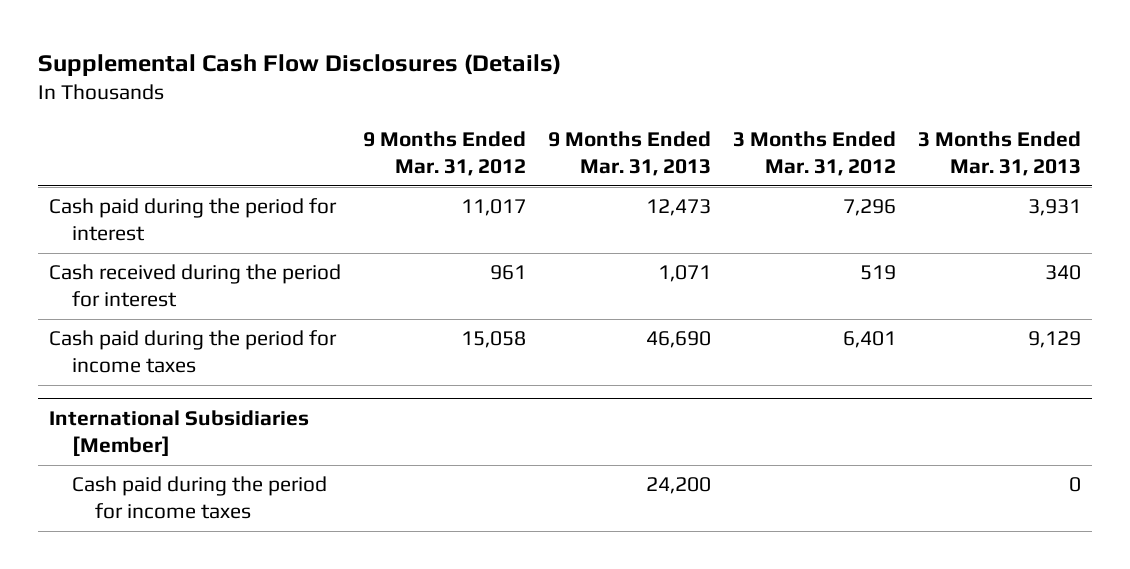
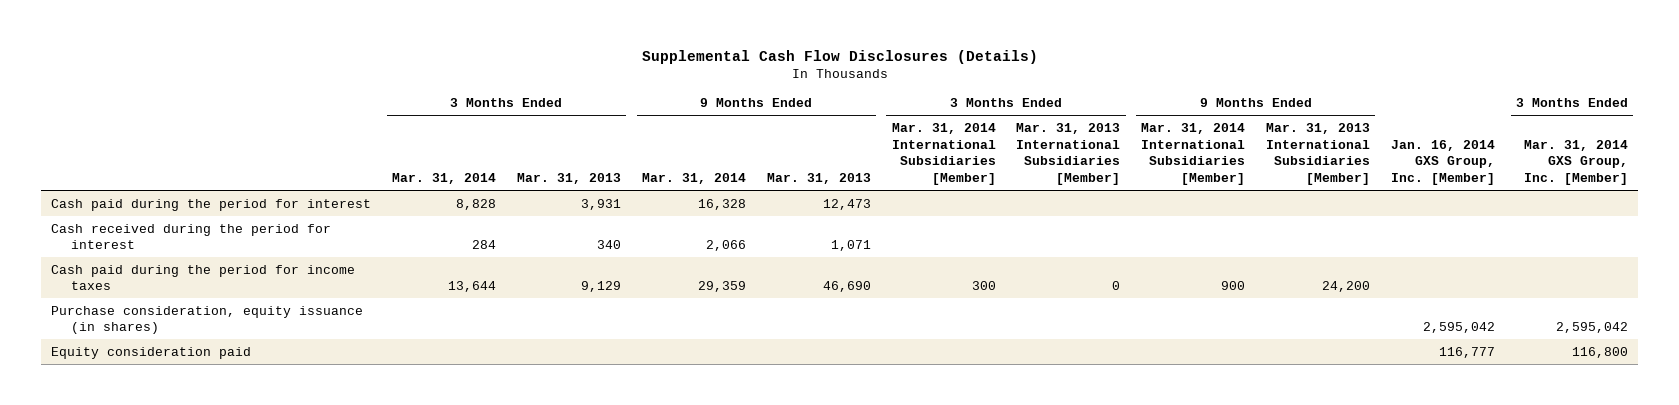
- | 9 Months Ended Mar. 31, 2012 | 9 Months Ended Mar. 31, 2013 | 3 Months Ended Mar. 31, 2012 | 3 Months Ended Mar. 31, 2013
+ | 3 Months Ended Mar. 31, 2014 | 3 Months Ended Mar. 31, 2013 | 9 Months Ended Mar. 31, 2014 | 9 Months Ended Mar. 31, 2013 | 3 Months Ended Mar. 31, 2014 International Subsidiaries [Member] | 3 Months Ended Mar. 31, 2013 International Subsidiaries [Member] | 9 Months Ended Mar. 31, 2014 International Subsidiaries [Member] | 9 Months Ended Mar. 31, 2013 International Subsidiaries [Member] | Jan. 16, 2014 GXS Group, Inc. [Member] | 3 Months Ended Mar. 31, 2014 GXS Group, Inc. [Member]
- International Subsidiaries [Member]
- Cash paid during the period for income taxes | | 24,200 | | 0
+ Purchase consideration, equity issuance (in shares) | | | | | | | | | 2,595,042 | 2,595,042
+ Equity consideration paid | | | | | | | | | 116,777 | 116,800

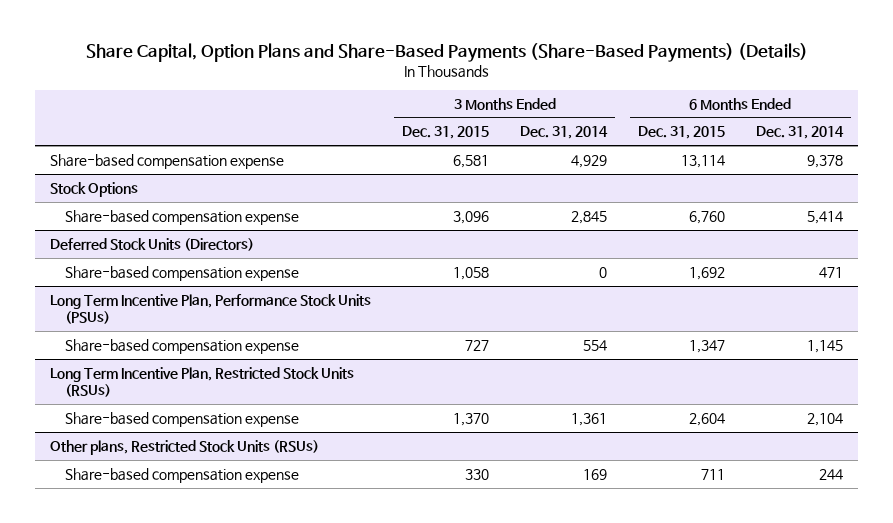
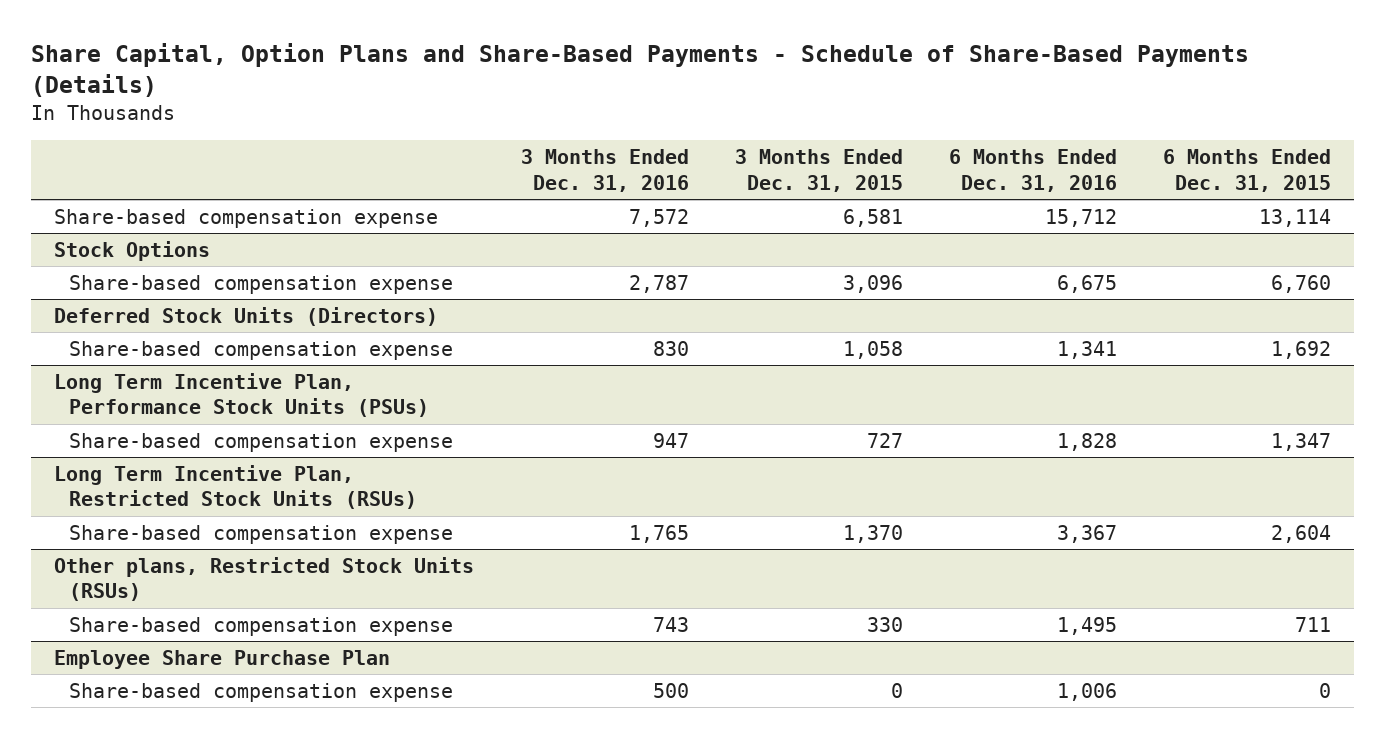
- Share Capital, Option Plans and Share-Based Payments (Share-Based Payments) (Details)
+ Share Capital, Option Plans and Share-Based Payments - Schedule of Share-Based Payments (Details)
- | 3 Months Ended Dec. 31, 2015 | 3 Months Ended Dec. 31, 2014 | 6 Months Ended Dec. 31, 2015 | 6 Months Ended Dec. 31, 2014
+ | 3 Months Ended Dec. 31, 2016 | 3 Months Ended Dec. 31, 2015 | 6 Months Ended Dec. 31, 2016 | 6 Months Ended Dec. 31, 2015
+ Employee Share Purchase Plan
+ Share-based compensation expense | 500 | 0 | 1,006 | 0

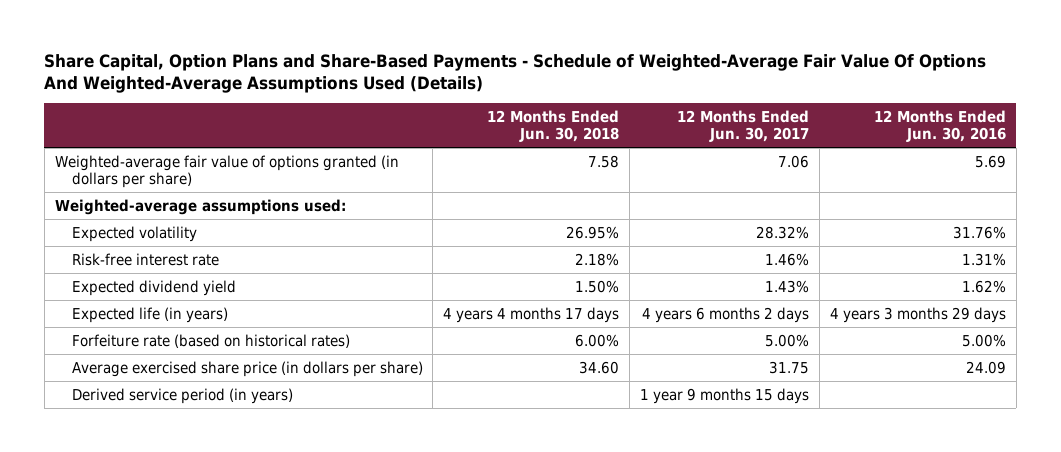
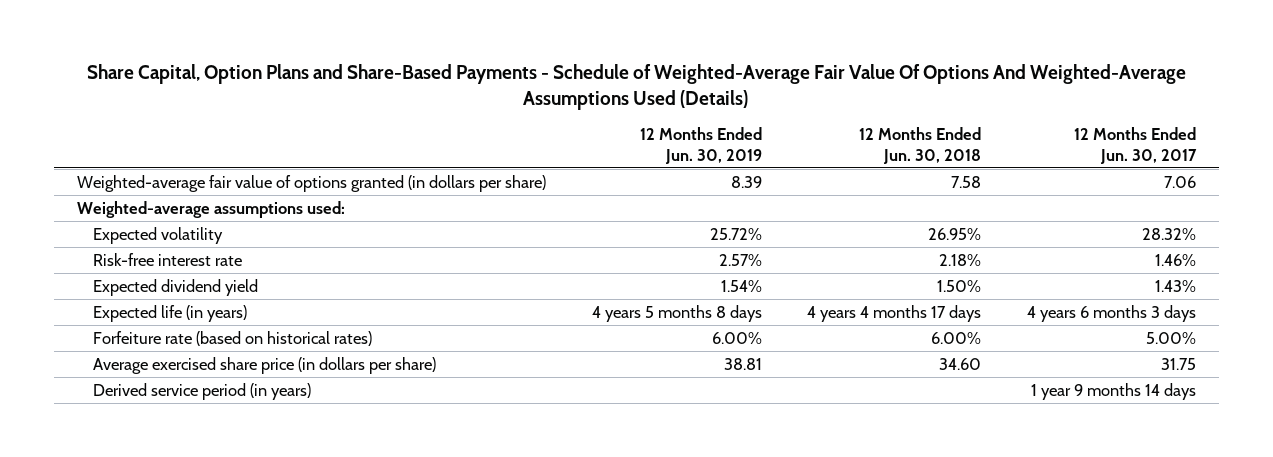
- | 12 Months Ended Jun. 30, 2018 | 12 Months Ended Jun. 30, 2017 | 12 Months Ended Jun. 30, 2016
+ | 12 Months Ended Jun. 30, 2019 | 12 Months Ended Jun. 30, 2018 | 12 Months Ended Jun. 30, 2017
- Expected life (in years) | 4 years 4 months 17 days | 4 years 6 months 2 days | 4 years 3 months 29 days
+ Expected life (in years) | 4 years 5 months 8 days | 4 years 4 months 17 days | 4 years 6 months 3 days
- Derived service period (in years) | | 1 year 9 months 15 days |
+ Derived service period (in years) | | | 1 year 9 months 14 days

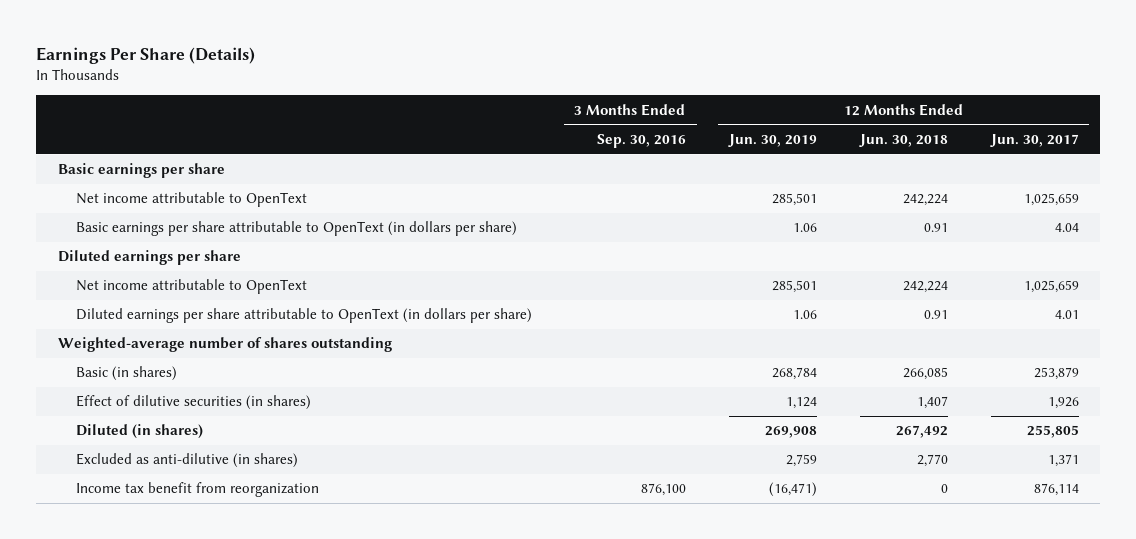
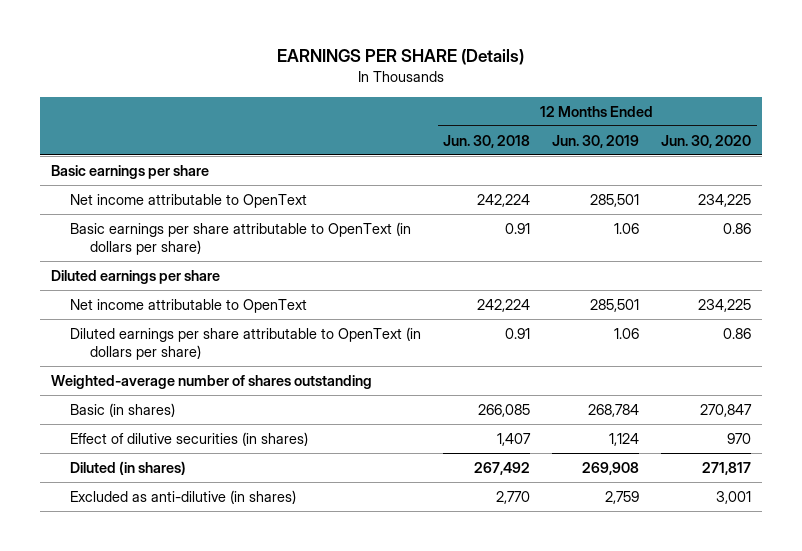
- Earnings Per Share (Details)
+ EARNINGS PER SHARE (Details)
- | 3 Months Ended Sep. 30, 2016 | 12 Months Ended Jun. 30, 2019 | 12 Months Ended Jun. 30, 2018 | 12 Months Ended Jun. 30, 2017
+ | 12 Months Ended Jun. 30, 2018 | 12 Months Ended Jun. 30, 2019 | 12 Months Ended Jun. 30, 2020
- Income tax benefit from reorganization | 876,100 | (16,471) | 0 | 876,114

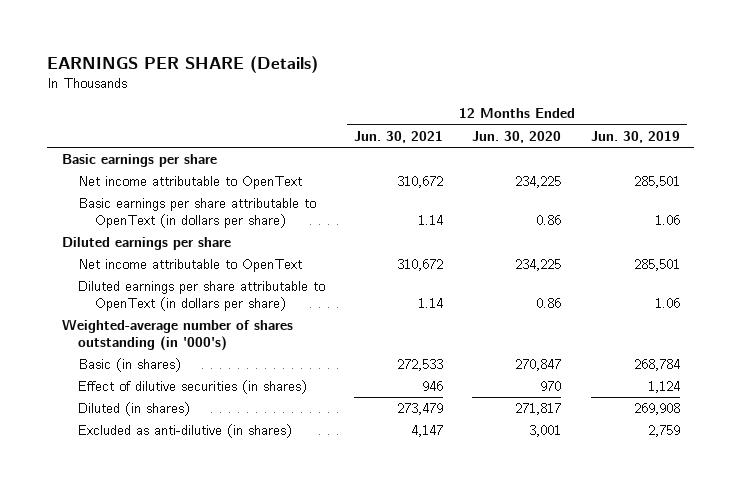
- | 12 Months Ended Jun. 30, 2018 | 12 Months Ended Jun. 30, 2019 | 12 Months Ended Jun. 30, 2020
+ | 12 Months Ended Jun. 30, 2021 | 12 Months Ended Jun. 30, 2020 | 12 Months Ended Jun. 30, 2019
- Weighted-average number of shares outstanding
+ Weighted-average number of shares outstanding (in '000's)

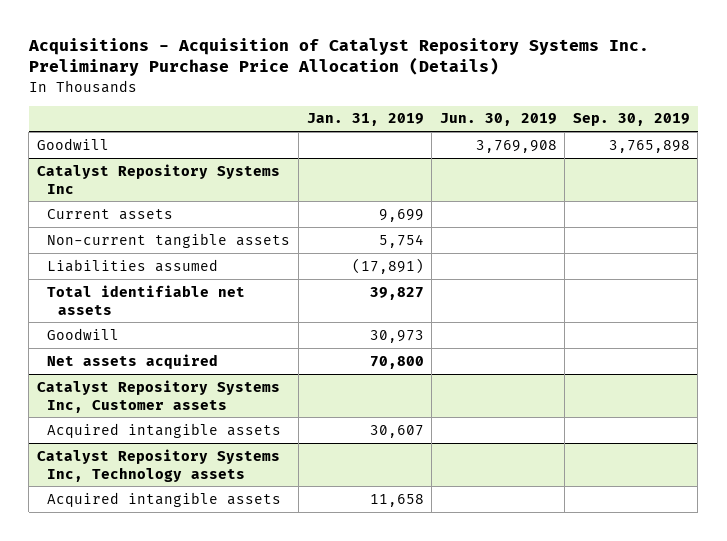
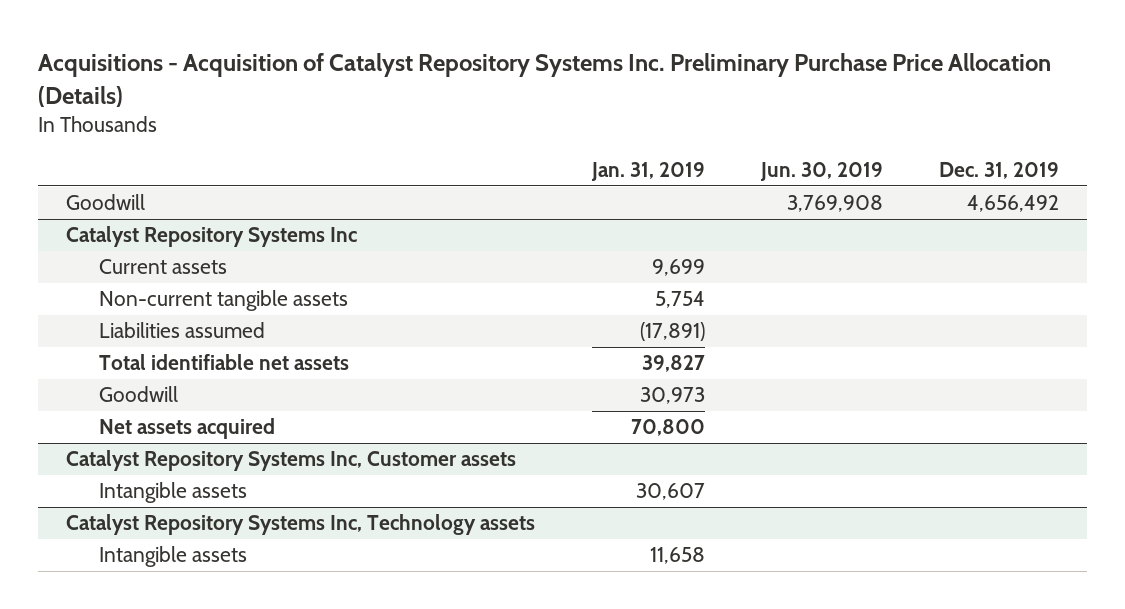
- | Jan. 31, 2019 | Jun. 30, 2019 | Sep. 30, 2019
+ | Jan. 31, 2019 | Jun. 30, 2019 | Dec. 31, 2019
@ Catalyst Repository Systems Inc, Customer assets
- Acquired intangible assets | 30,607 | |
+ Intangible assets | 30,607 | |
@ Catalyst Repository Systems Inc, Technology assets
- Acquired intangible assets | 11,658 | |
+ Intangible assets | 11,658 | |

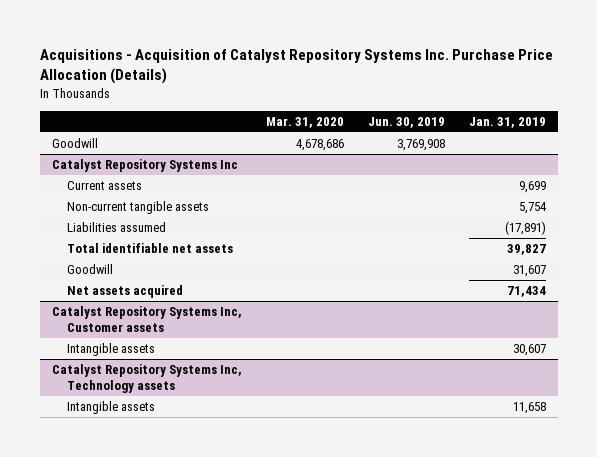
- Acquisitions - Acquisition of Catalyst Repository Systems Inc. Preliminary Purchase Price Allocation (Details)
+ Acquisitions - Acquisition of Catalyst Repository Systems Inc. Purchase Price Allocation (Details)
- | Jan. 31, 2019 | Jun. 30, 2019 | Dec. 31, 2019
+ | Mar. 31, 2020 | Jun. 30, 2019 | Jan. 31, 2019
@ Catalyst Repository Systems Inc
- Goodwill | 30,973 | |
- Net assets acquired | 70,800 | |
+ Goodwill | | | 31,607
+ Net assets acquired | | | 71,434

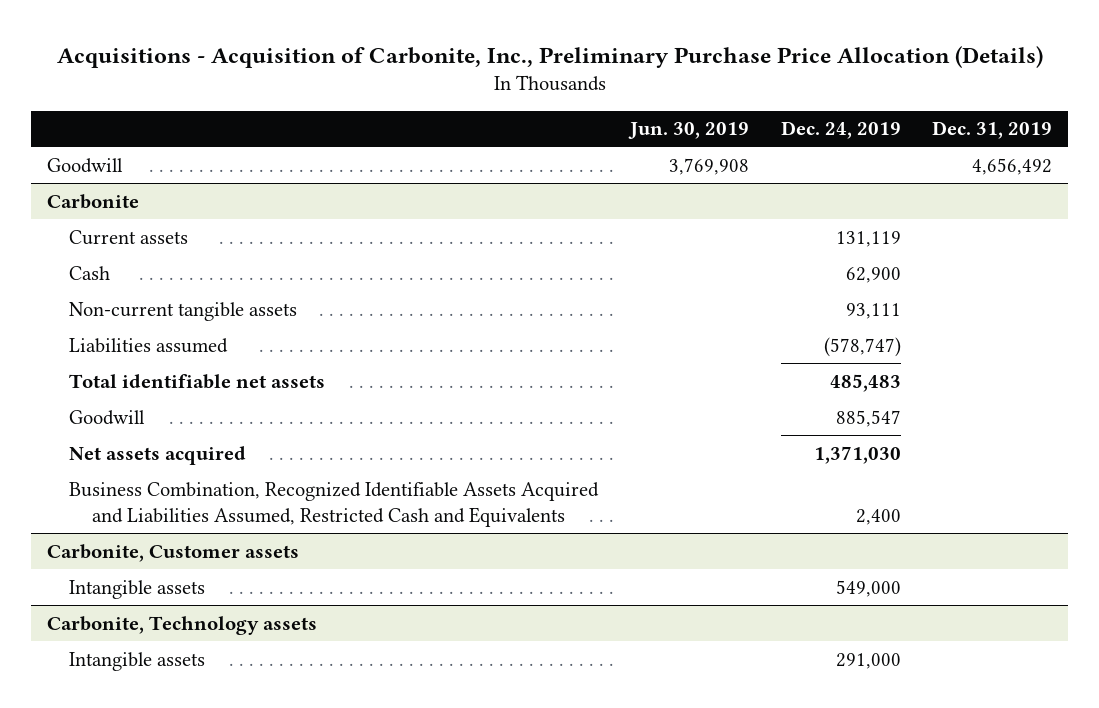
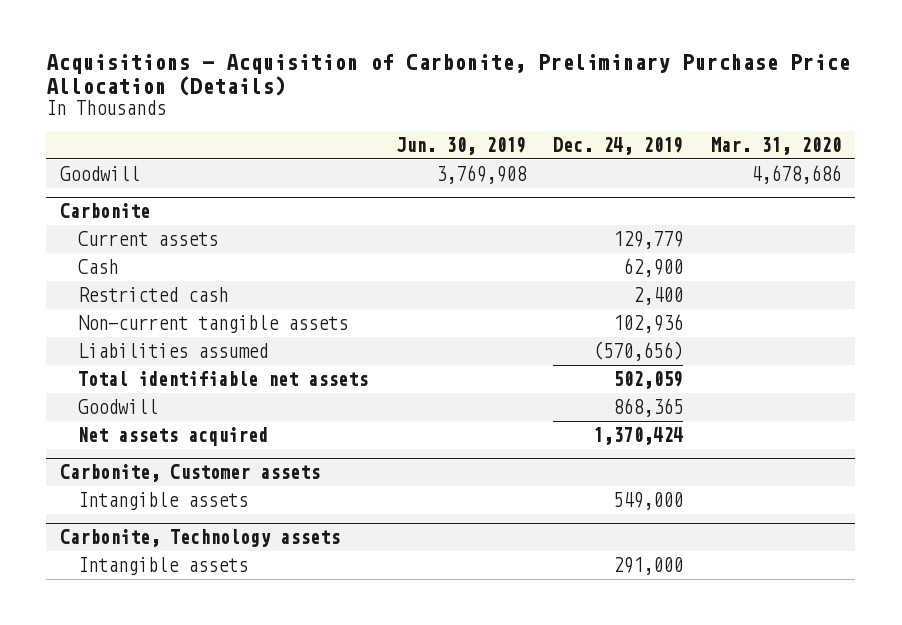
- Acquisitions - Acquisition of Carbonite, Inc., Preliminary Purchase Price Allocation (Details)
+ Acquisitions - Acquisition of Carbonite, Preliminary Purchase Price Allocation (Details)
- | Jun. 30, 2019 | Dec. 24, 2019 | Dec. 31, 2019
+ | Jun. 30, 2019 | Dec. 24, 2019 | Mar. 31, 2020
@ Carbonite
- Current assets | | 131,119 |
+ Current assets | | 129,779 |
- Non-current tangible assets | | 93,111 |
- Liabilities assumed | | (578,747) |
- Total identifiable net assets | | 485,483 |
- Goodwill | | 885,547 |
- Net assets acquired | | 1,371,030 |
- Business Combination, Recognized Identifiable Assets Acquired and Liabilities Assumed, Restricted Cash and Equivalents | | 2,400 |
+ Restricted cash | | 2,400 |
+ Non-current tangible assets | | 102,936 |
+ Liabilities assumed | | (570,656) |
+ Total identifiable net assets | | 502,059 |
+ Goodwill | | 868,365 |
+ Net assets acquired | | 1,370,424 |

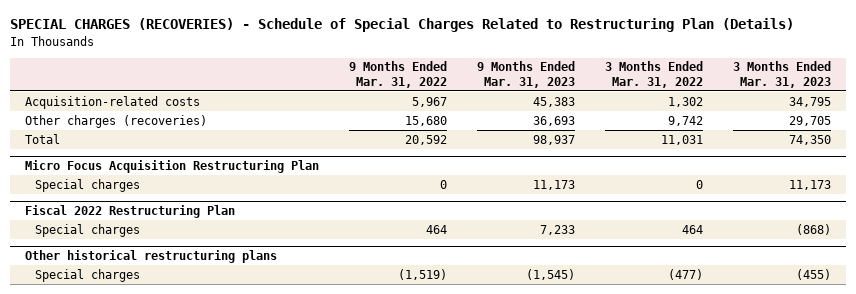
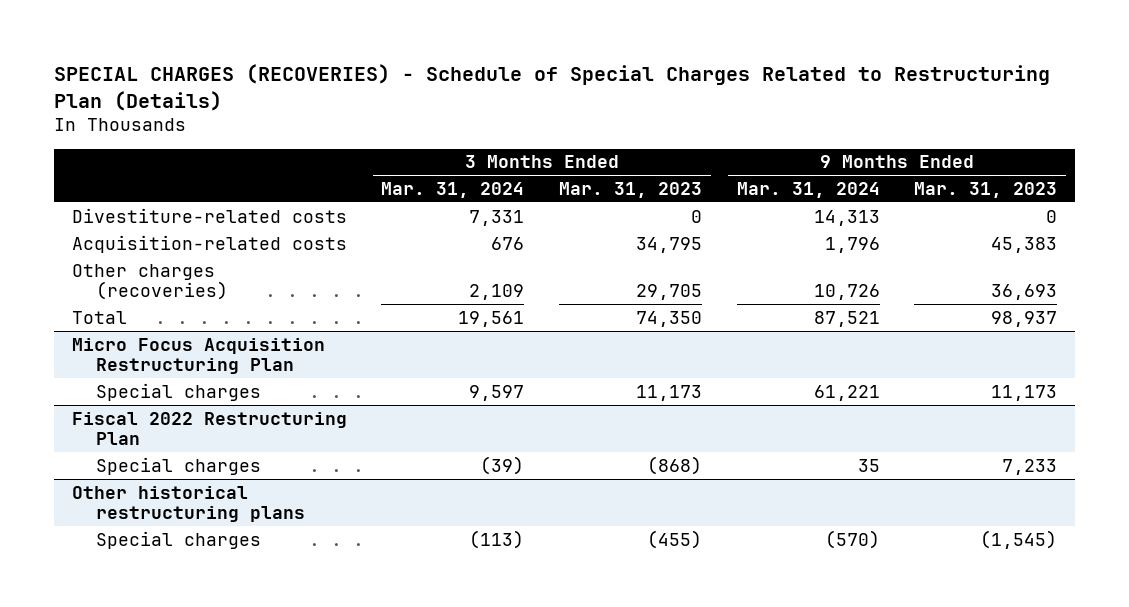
- | 9 Months Ended Mar. 31, 2022 | 9 Months Ended Mar. 31, 2023 | 3 Months Ended Mar. 31, 2022 | 3 Months Ended Mar. 31, 2023
+ | 3 Months Ended Mar. 31, 2024 | 3 Months Ended Mar. 31, 2023 | 9 Months Ended Mar. 31, 2024 | 9 Months Ended Mar. 31, 2023
+ Divestiture-related costs | 7,331 | 0 | 14,313 | 0

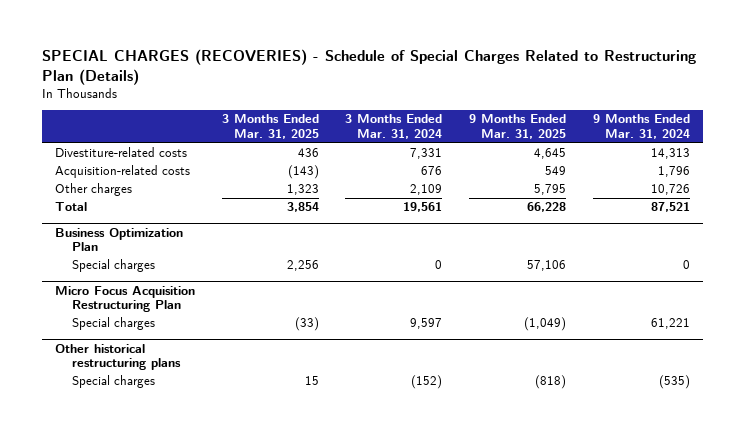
- | 3 Months Ended Mar. 31, 2024 | 3 Months Ended Mar. 31, 2023 | 9 Months Ended Mar. 31, 2024 | 9 Months Ended Mar. 31, 2023
+ | 3 Months Ended Mar. 31, 2025 | 3 Months Ended Mar. 31, 2024 | 9 Months Ended Mar. 31, 2025 | 9 Months Ended Mar. 31, 2024
- Other charges (recoveries) | 2,109 | 29,705 | 10,726 | 36,693
+ Other charges | 1,323 | 2,109 | 5,795 | 10,726
+ Business Optimization Plan
+ Special charges | 2,256 | 0 | 57,106 | 0
- Fiscal 2022 Restructuring Plan
- Special charges | (39) | (868) | 35 | 7,233
@ Other historical restructuring plans
- Special charges | (113) | (455) | (570) | (1,545)
+ Special charges | 15 | (152) | (818) | (535)

